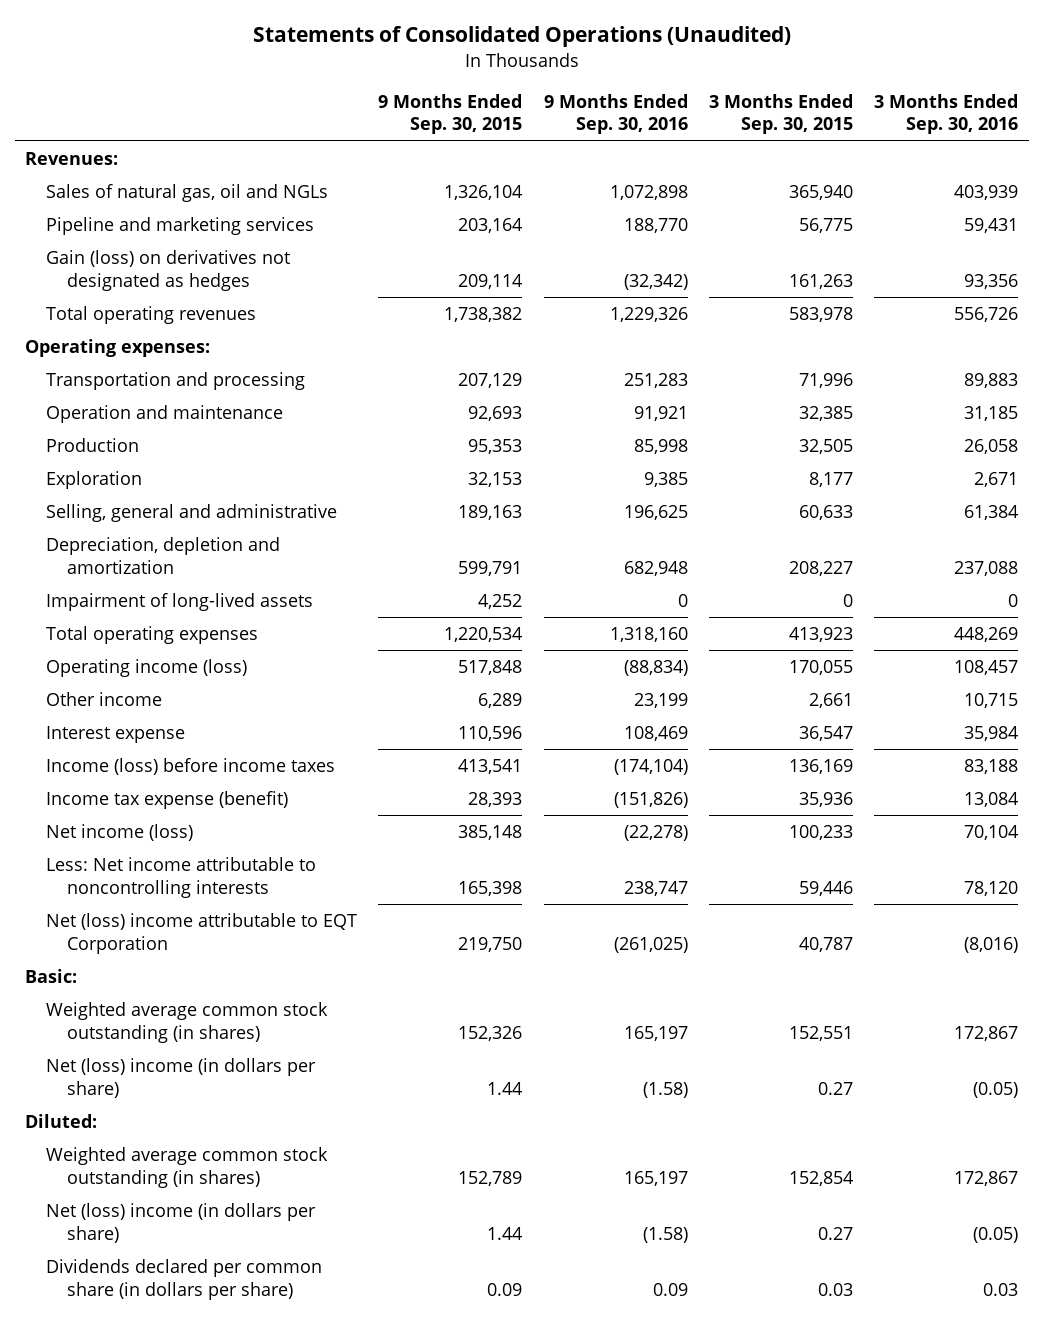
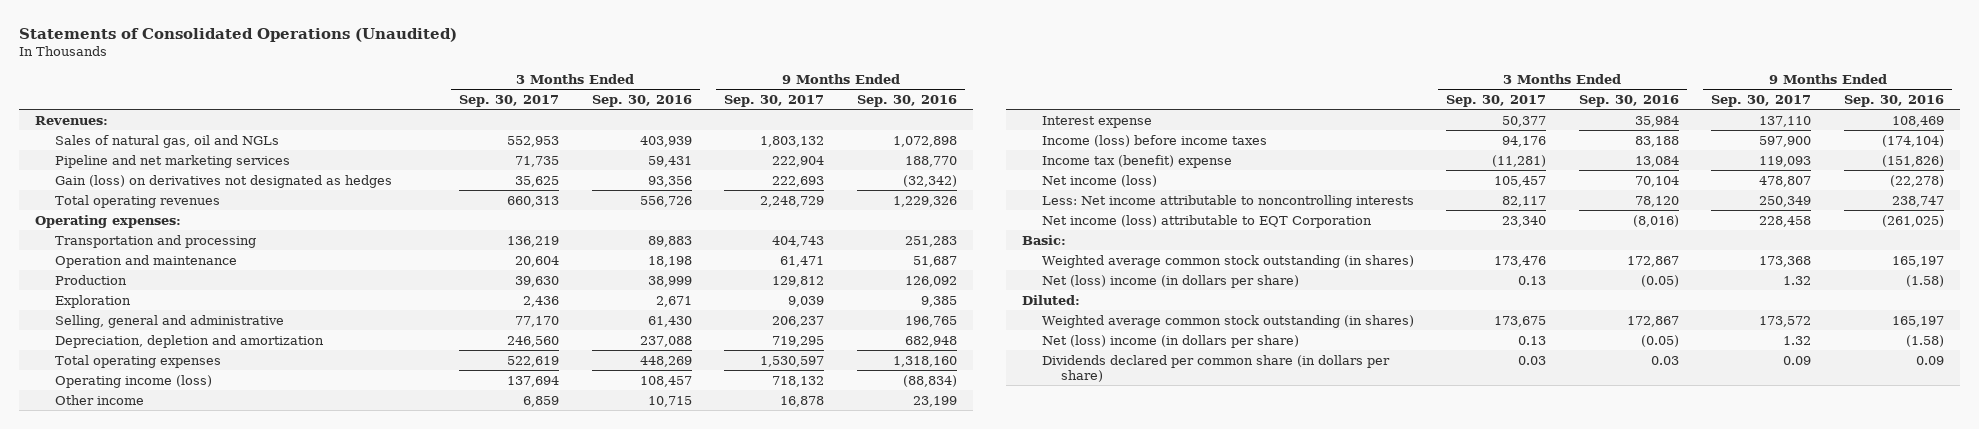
- | 9 Months Ended Sep. 30, 2015 | 9 Months Ended Sep. 30, 2016 | 3 Months Ended Sep. 30, 2015 | 3 Months Ended Sep. 30, 2016
+ | 3 Months Ended Sep. 30, 2017 | 3 Months Ended Sep. 30, 2016 | 9 Months Ended Sep. 30, 2017 | 9 Months Ended Sep. 30, 2016
- Pipeline and marketing services | 203,164 | 188,770 | 56,775 | 59,431
+ Pipeline and net marketing services | 71,735 | 59,431 | 222,904 | 188,770
- Operation and maintenance | 92,693 | 91,921 | 32,385 | 31,185
- Production | 95,353 | 85,998 | 32,505 | 26,058
+ Operation and maintenance | 20,604 | 18,198 | 61,471 | 51,687
+ Production | 39,630 | 38,999 | 129,812 | 126,092
- Selling, general and administrative | 189,163 | 196,625 | 60,633 | 61,384
+ Selling, general and administrative | 77,170 | 61,430 | 206,237 | 196,765
- Impairment of long-lived assets | 4,252 | 0 | 0 | 0
- Income tax expense (benefit) | 28,393 | (151,826) | 35,936 | 13,084
+ Income tax (benefit) expense | (11,281) | 13,084 | 119,093 | (151,826)
- Net (loss) income attributable to EQT Corporation | 219,750 | (261,025) | 40,787 | (8,016)
+ Net income (loss) attributable to EQT Corporation | 23,340 | (8,016) | 228,458 | (261,025)

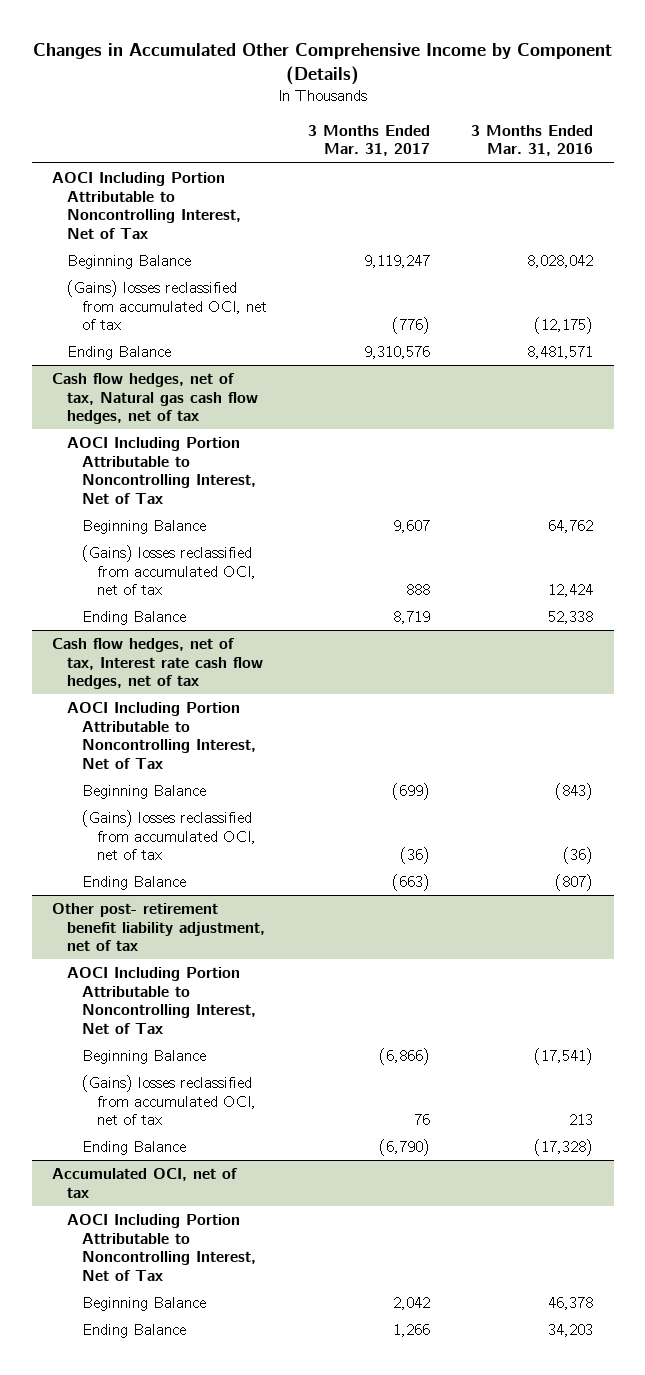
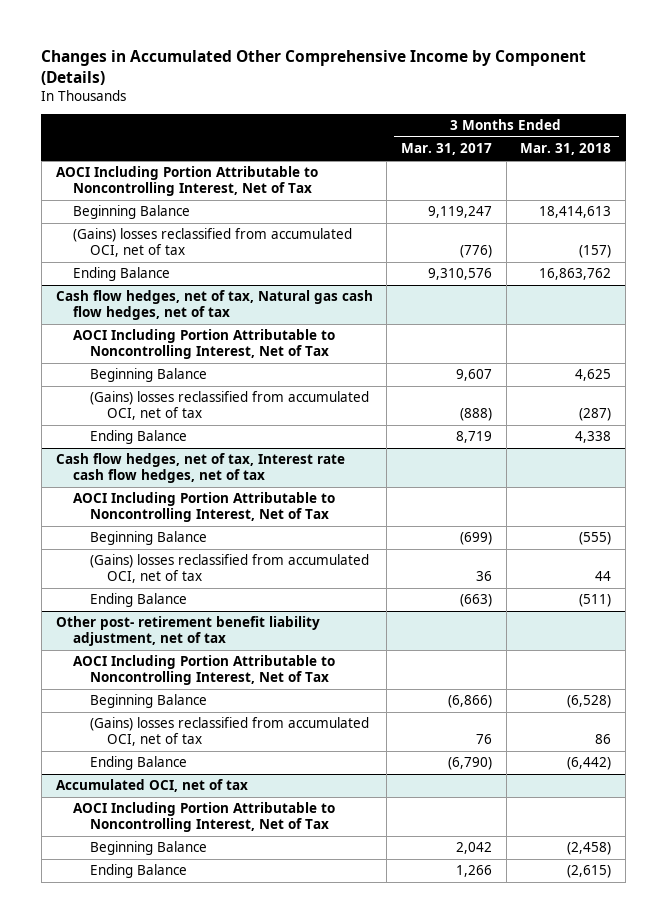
- | 3 Months Ended Mar. 31, 2017 | 3 Months Ended Mar. 31, 2016
+ | 3 Months Ended Mar. 31, 2017 | 3 Months Ended Mar. 31, 2018
@ Cash flow hedges, net of tax, Natural gas cash flow hedges, net of tax
- (Gains) losses reclassified from accumulated OCI, net of tax | 888 | 12,424
+ (Gains) losses reclassified from accumulated OCI, net of tax | (888) | (287)
@ Cash flow hedges, net of tax, Interest rate cash flow hedges, net of tax
- (Gains) losses reclassified from accumulated OCI, net of tax | (36) | (36)
+ (Gains) losses reclassified from accumulated OCI, net of tax | 36 | 44

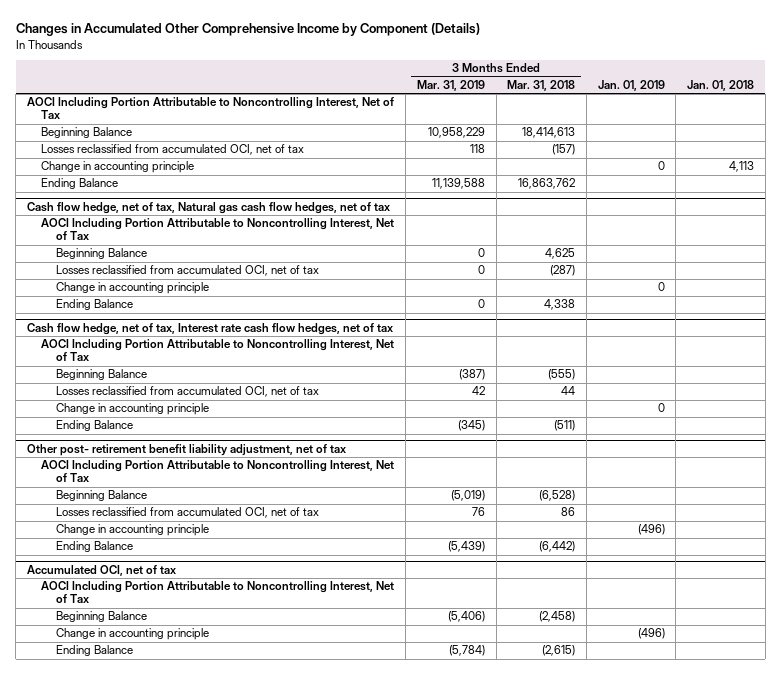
- | 3 Months Ended Mar. 31, 2017 | 3 Months Ended Mar. 31, 2018
+ | 3 Months Ended Mar. 31, 2019 | 3 Months Ended Mar. 31, 2018 | Jan. 01, 2019 | Jan. 01, 2018
- (Gains) losses reclassified from accumulated OCI, net of tax | (776) | (157)
+ Losses reclassified from accumulated OCI, net of tax | 118 | (157) | |
+ Change in accounting principle | | | 0 | 4,113
- Cash flow hedges, net of tax, Natural gas cash flow hedges, net of tax
+ Cash flow hedge, net of tax, Natural gas cash flow hedges, net of tax
- (Gains) losses reclassified from accumulated OCI, net of tax | (888) | (287)
+ Losses reclassified from accumulated OCI, net of tax | 0 | (287) | |
+ Change in accounting principle | | | 0 |
- Cash flow hedges, net of tax, Interest rate cash flow hedges, net of tax
+ Cash flow hedge, net of tax, Interest rate cash flow hedges, net of tax
- (Gains) losses reclassified from accumulated OCI, net of tax | 36 | 44
+ Losses reclassified from accumulated OCI, net of tax | 42 | 44 | |
+ Change in accounting principle | | | 0 |
@ Other post- retirement benefit liability adjustment, net of tax
- (Gains) losses reclassified from accumulated OCI, net of tax | 76 | 86
+ Losses reclassified from accumulated OCI, net of tax | 76 | 86 | |
+ Change in accounting principle | | | (496) |
@ Accumulated OCI, net of tax
+ Change in accounting principle | | | (496) |

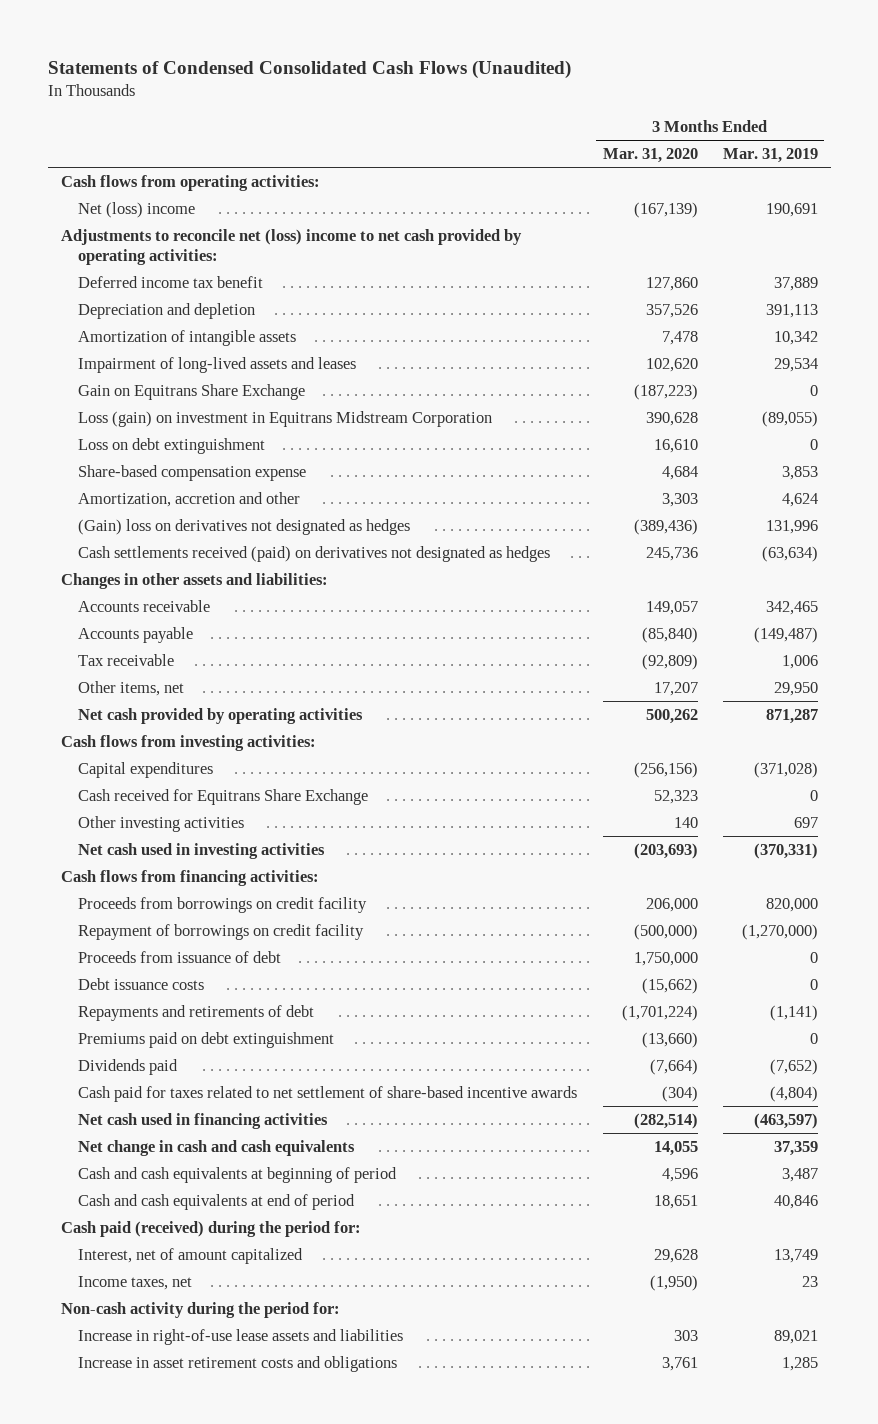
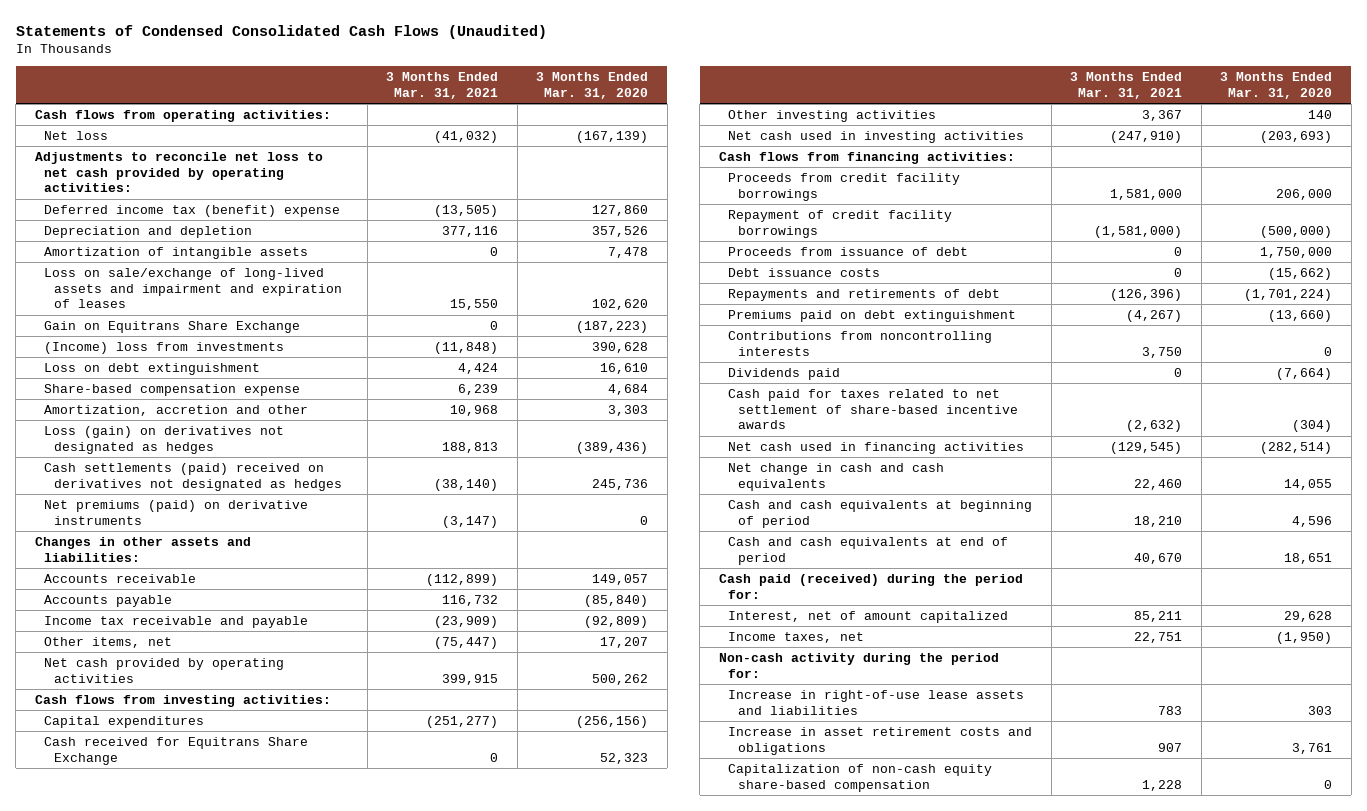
- | 3 Months Ended Mar. 31, 2020 | 3 Months Ended Mar. 31, 2019
+ | 3 Months Ended Mar. 31, 2021 | 3 Months Ended Mar. 31, 2020
- Net (loss) income | (167,139) | 190,691
- Adjustments to reconcile net (loss) income to net cash provided by operating activities:
- Deferred income tax benefit | 127,860 | 37,889
+ Net loss | (41,032) | (167,139)
+ Adjustments to reconcile net loss to net cash provided by operating activities:
+ Deferred income tax (benefit) expense | (13,505) | 127,860
- Impairment of long-lived assets and leases | 102,620 | 29,534
+ Loss on sale/exchange of long-lived assets and impairment and expiration of leases | 15,550 | 102,620
- Loss (gain) on investment in Equitrans Midstream Corporation | 390,628 | (89,055)
+ (Income) loss from investments | (11,848) | 390,628
- (Gain) loss on derivatives not designated as hedges | (389,436) | 131,996
- Cash settlements received (paid) on derivatives not designated as hedges | 245,736 | (63,634)
+ Loss (gain) on derivatives not designated as hedges | 188,813 | (389,436)
+ Cash settlements (paid) received on derivatives not designated as hedges | (38,140) | 245,736
+ Net premiums (paid) on derivative instruments | (3,147) | 0
- Tax receivable | (92,809) | 1,006
+ Income tax receivable and payable | (23,909) | (92,809)
- Proceeds from borrowings on credit facility | 206,000 | 820,000
- Repayment of borrowings on credit facility | (500,000) | (1,270,000)
+ Proceeds from credit facility borrowings | 1,581,000 | 206,000
+ Repayment of credit facility borrowings | (1,581,000) | (500,000)
+ Contributions from noncontrolling interests | 3,750 | 0
+ Capitalization of non-cash equity share-based compensation | 1,228 | 0

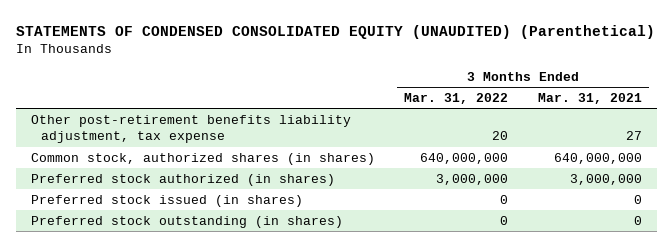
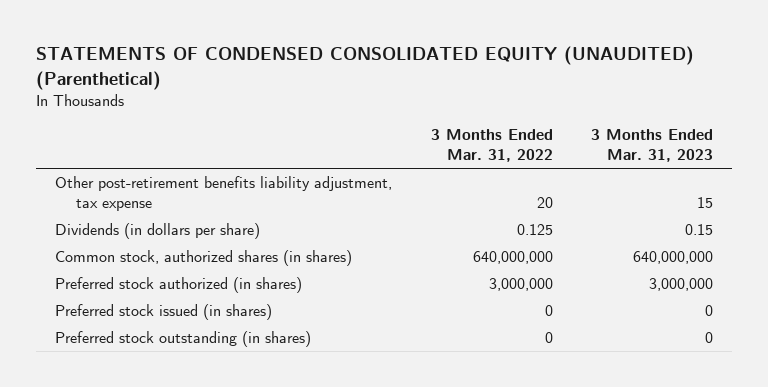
- | 3 Months Ended Mar. 31, 2022 | 3 Months Ended Mar. 31, 2021
+ | 3 Months Ended Mar. 31, 2022 | 3 Months Ended Mar. 31, 2023
+ Dividends (in dollars per share) | 0.125 | 0.15

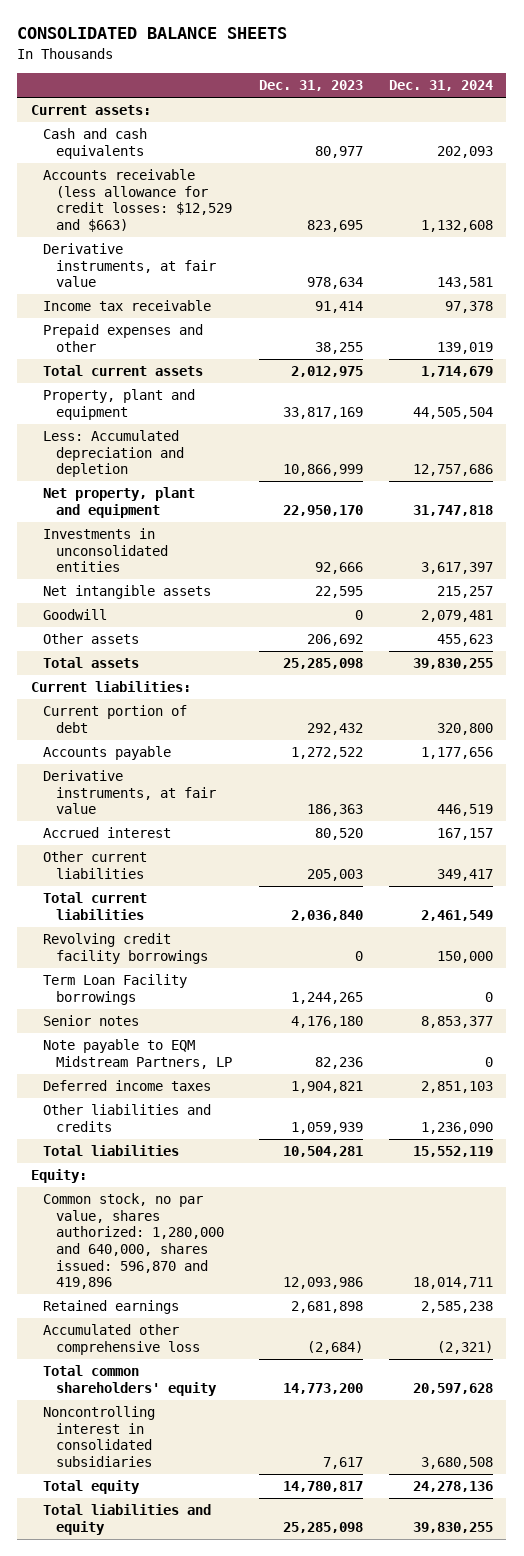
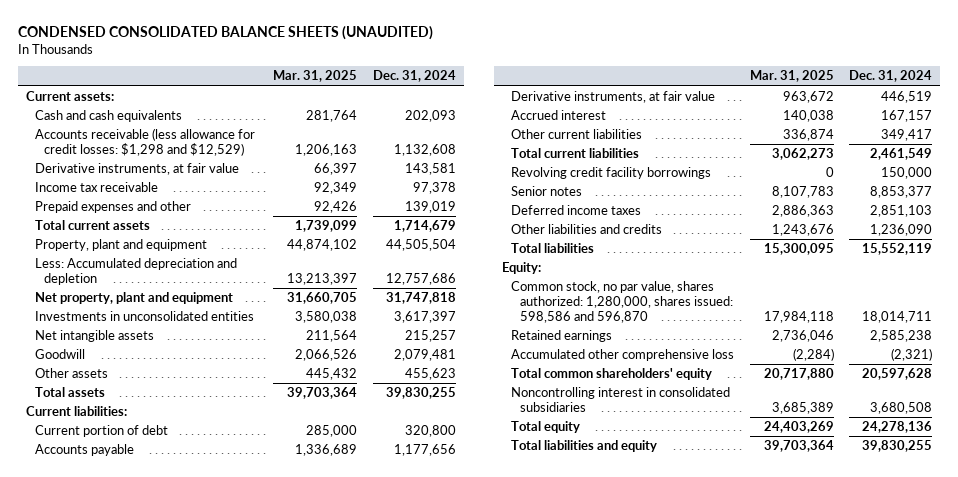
- CONSOLIDATED BALANCE SHEETS
+ CONDENSED CONSOLIDATED BALANCE SHEETS (UNAUDITED)
- | Dec. 31, 2023 | Dec. 31, 2024
+ | Mar. 31, 2025 | Dec. 31, 2024
- Accounts receivable (less allowance for credit losses: $12,529 and $663) | 823,695 | 1,132,608
+ Accounts receivable (less allowance for credit losses: $1,298 and $12,529) | 1,206,163 | 1,132,608
- Term Loan Facility borrowings | 1,244,265 | 0
- Note payable to EQM Midstream Partners, LP | 82,236 | 0
- Common stock, no par value, shares authorized: 1,280,000 and 640,000, shares issued: 596,870 and 419,896 | 12,093,986 | 18,014,711
+ Common stock, no par value, shares authorized: 1,280,000, shares issued: 598,586 and 596,870 | 17,984,118 | 18,014,711

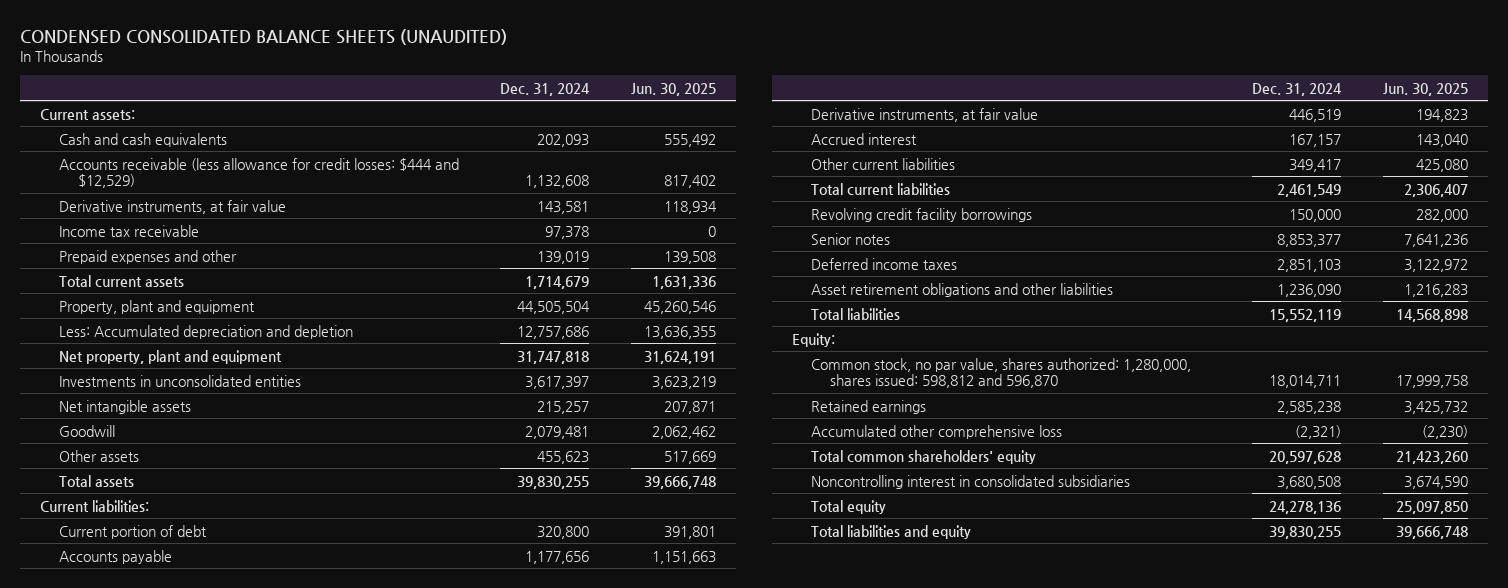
- | Mar. 31, 2025 | Dec. 31, 2024
+ | Dec. 31, 2024 | Jun. 30, 2025
- Accounts receivable (less allowance for credit losses: $1,298 and $12,529) | 1,206,163 | 1,132,608
+ Accounts receivable (less allowance for credit losses: $444 and $12,529) | 1,132,608 | 817,402
- Other liabilities and credits | 1,243,676 | 1,236,090
+ Asset retirement obligations and other liabilities | 1,236,090 | 1,216,283
- Common stock, no par value, shares authorized: 1,280,000, shares issued: 598,586 and 596,870 | 17,984,118 | 18,014,711
+ Common stock, no par value, shares authorized: 1,280,000, shares issued: 598,812 and 596,870 | 18,014,711 | 17,999,758

